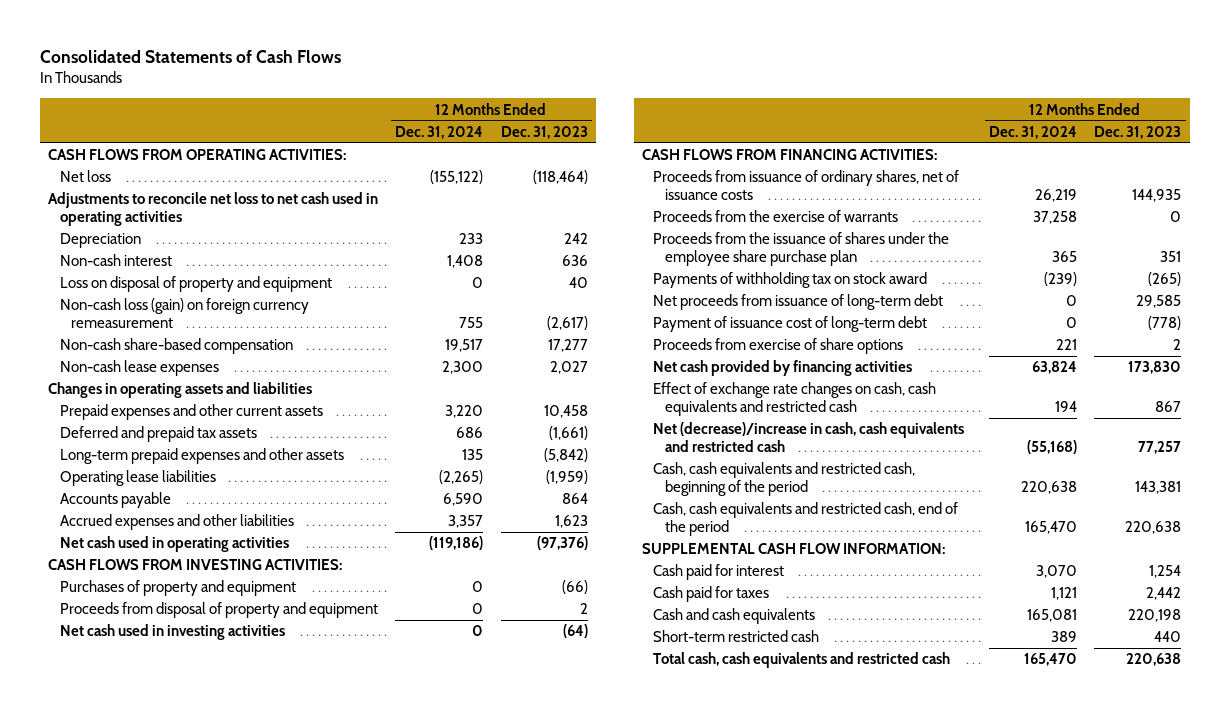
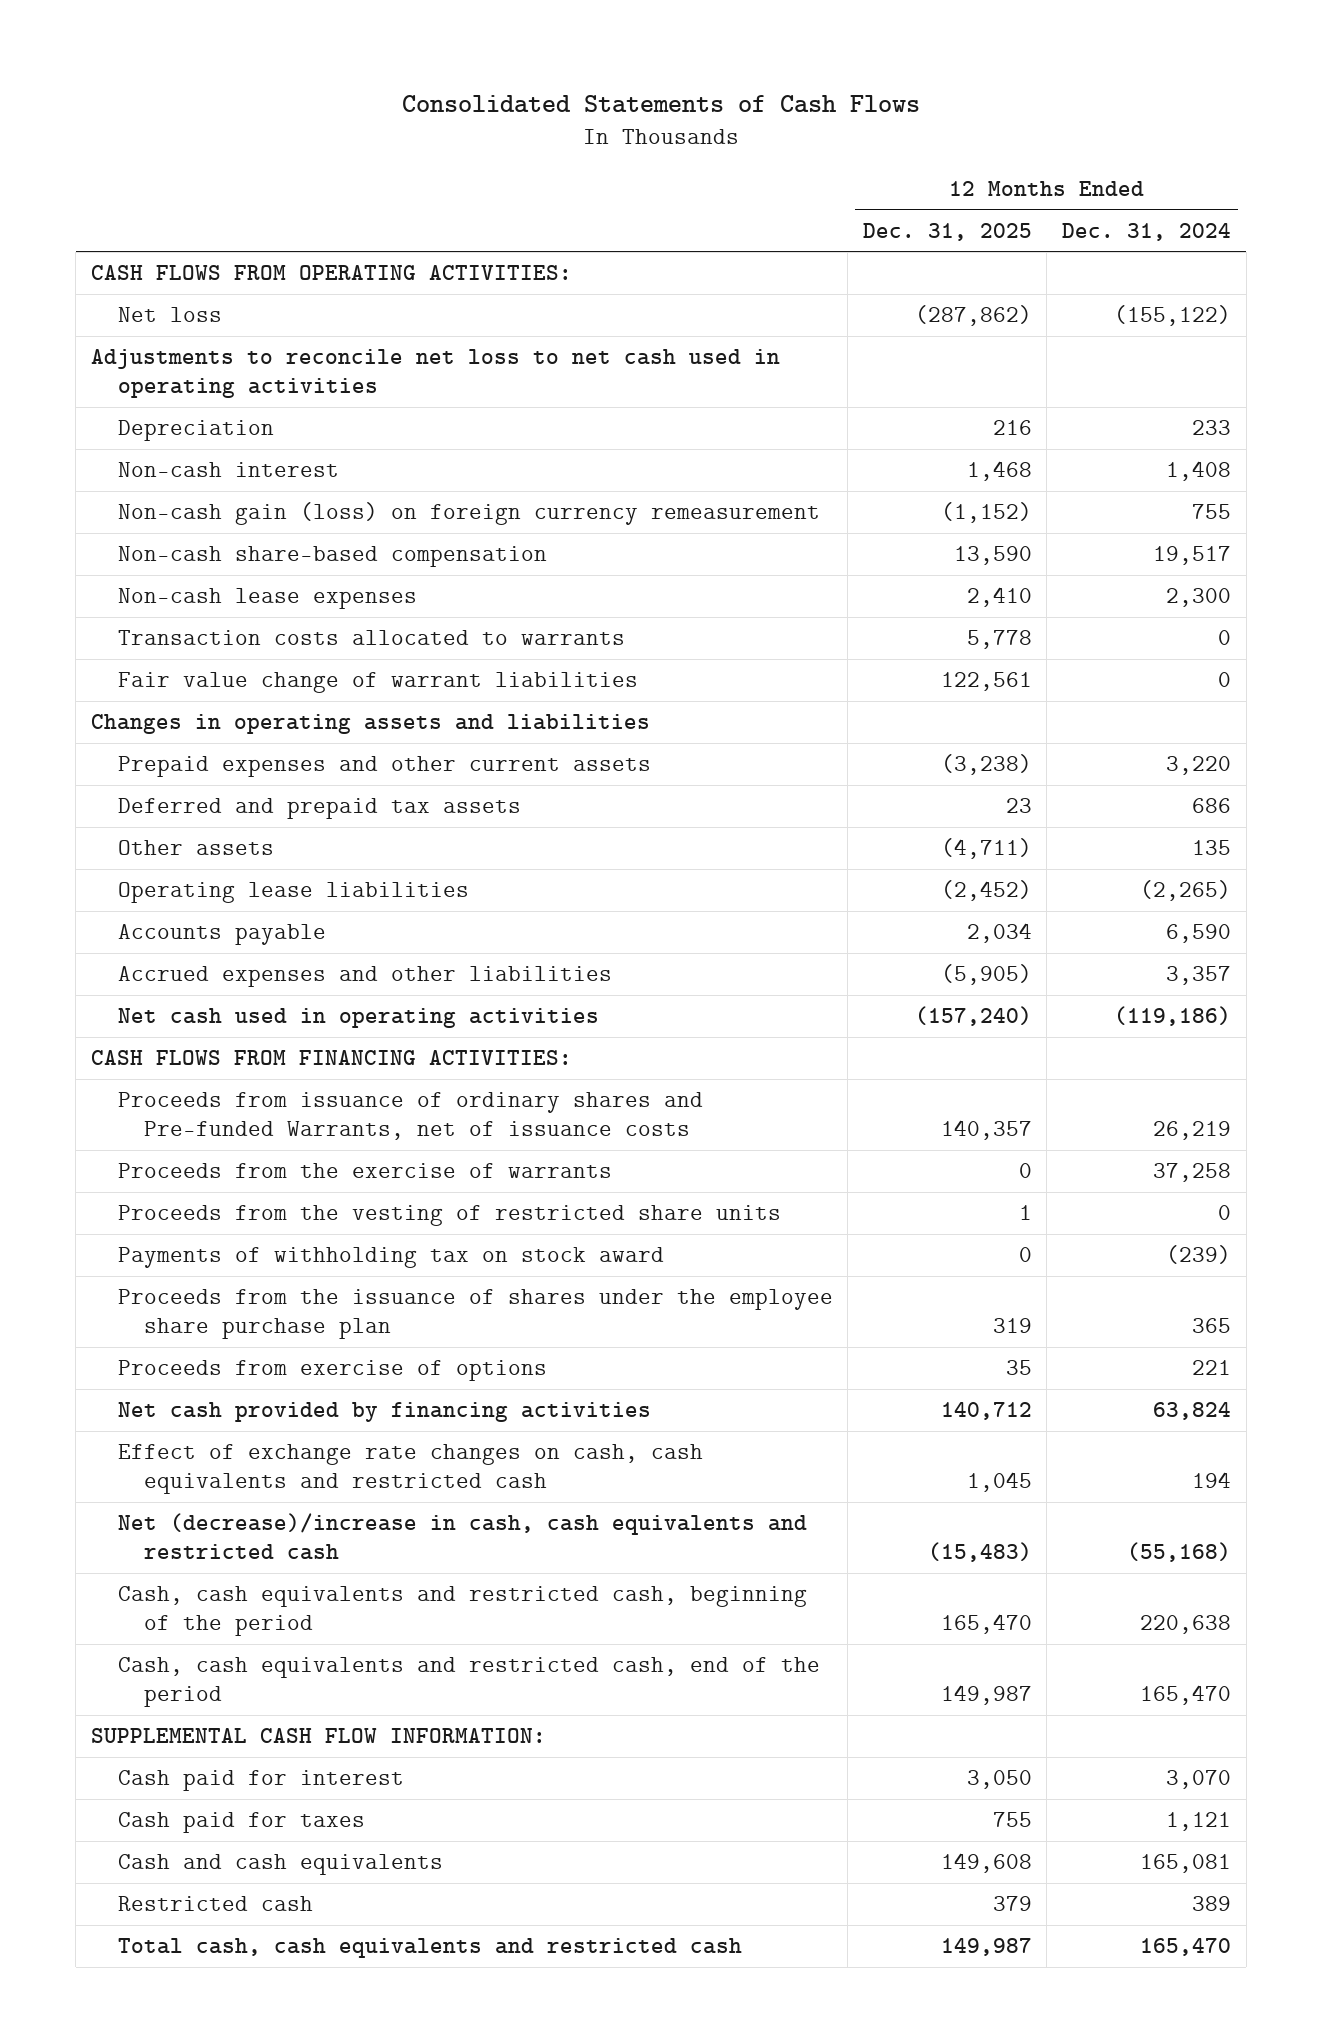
- | 12 Months Ended Dec. 31, 2024 | 12 Months Ended Dec. 31, 2023
+ | 12 Months Ended Dec. 31, 2025 | 12 Months Ended Dec. 31, 2024
- Loss on disposal of property and equipment | 0 | 40
- Non-cash loss (gain) on foreign currency remeasurement | 755 | (2,617)
+ Non-cash gain (loss) on foreign currency remeasurement | (1,152) | 755
+ Transaction costs allocated to warrants | 5,778 | 0
+ Fair value change of warrant liabilities | 122,561 | 0
- Long-term prepaid expenses and other assets | 135 | (5,842)
+ Other assets | (4,711) | 135
- CASH FLOWS FROM INVESTING ACTIVITIES:
- Purchases of property and equipment | 0 | (66)
- Proceeds from disposal of property and equipment | 0 | 2
- Net cash used in investing activities | 0 | (64)
- Proceeds from issuance of ordinary shares, net of issuance costs | 26,219 | 144,935
+ Proceeds from issuance of ordinary shares and Pre-funded Warrants, net of issuance costs | 140,357 | 26,219
+ Proceeds from the vesting of restricted share units | 1 | 0
- Net proceeds from issuance of long-term debt | 0 | 29,585
- Payment of issuance cost of long-term debt | 0 | (778)
- Proceeds from exercise of share options | 221 | 2
moved down: Proceeds from the issuance of shares under the employee share purchase plan | 319 | 365
+ Proceeds from exercise of options | 35 | 221
- Short-term restricted cash | 389 | 440
+ Restricted cash | 379 | 389

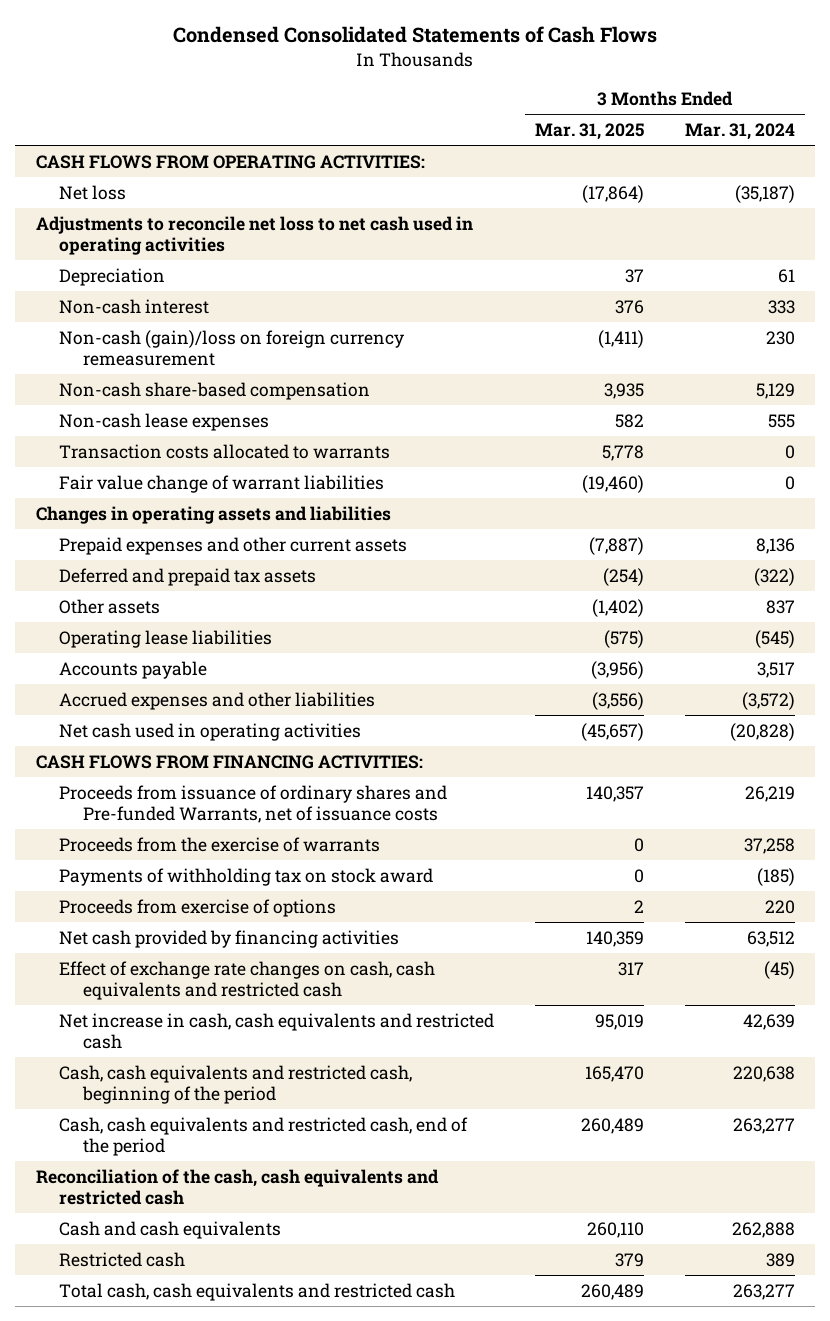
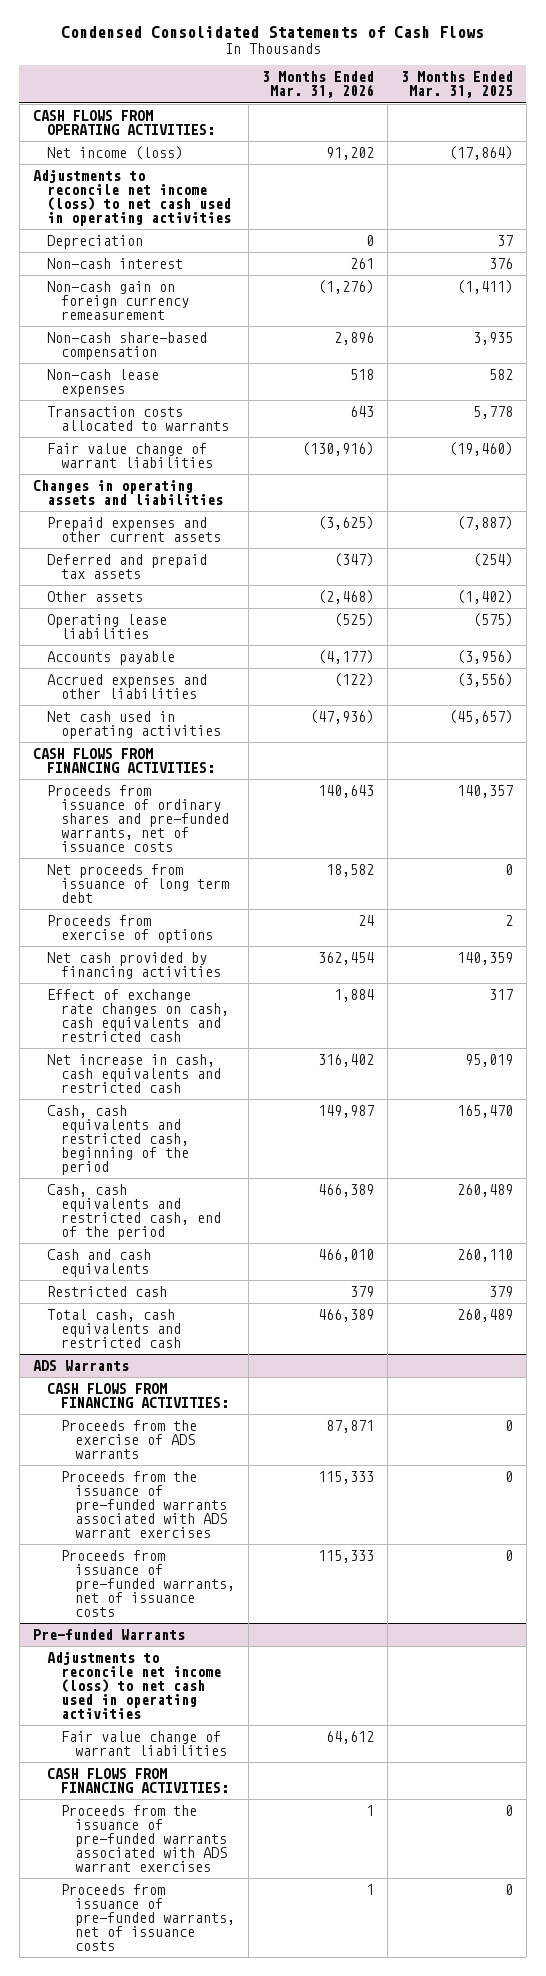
- | 3 Months Ended Mar. 31, 2025 | 3 Months Ended Mar. 31, 2024
+ | 3 Months Ended Mar. 31, 2026 | 3 Months Ended Mar. 31, 2025
- Net loss | (17,864) | (35,187)
- Adjustments to reconcile net loss to net cash used in operating activities
+ Net income (loss) | 91,202 | (17,864)
+ Adjustments to reconcile net income (loss) to net cash used in operating activities
- Non-cash (gain)/loss on foreign currency remeasurement | (1,411) | 230
+ Non-cash gain on foreign currency remeasurement | (1,276) | (1,411)
- Proceeds from issuance of ordinary shares and Pre-funded Warrants, net of issuance costs | 140,357 | 26,219
- Proceeds from the exercise of warrants | 0 | 37,258
- Payments of withholding tax on stock award | 0 | (185)
+ Proceeds from issuance of ordinary shares and pre-funded warrants, net of issuance costs | 140,643 | 140,357
+ Net proceeds from issuance of long term debt | 18,582 | 0
- Reconciliation of the cash, cash equivalents and restricted cash
+ ADS Warrants
+ CASH FLOWS FROM FINANCING ACTIVITIES:
+ Proceeds from the exercise of ADS warrants | 87,871 | 0
+ Proceeds from the issuance of pre-funded warrants associated with ADS warrant exercises | 115,333 | 0
+ Proceeds from issuance of pre-funded warrants, net of issuance costs | 115,333 | 0
+ Pre-funded Warrants
+ Adjustments to reconcile net income (loss) to net cash used in operating activities
+ Fair value change of warrant liabilities | 64,612 |
+ CASH FLOWS FROM FINANCING ACTIVITIES:
+ Proceeds from the issuance of pre-funded warrants associated with ADS warrant exercises | 1 | 0
+ Proceeds from issuance of pre-funded warrants, net of issuance costs | 1 | 0

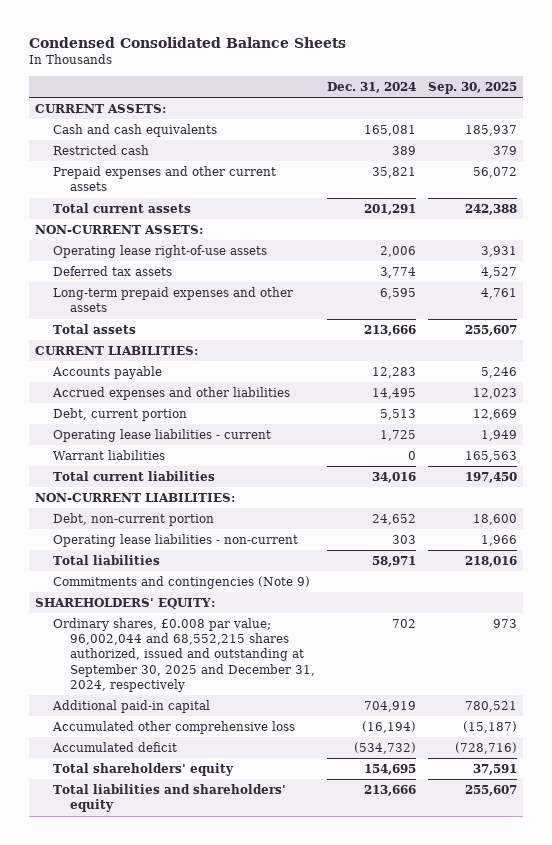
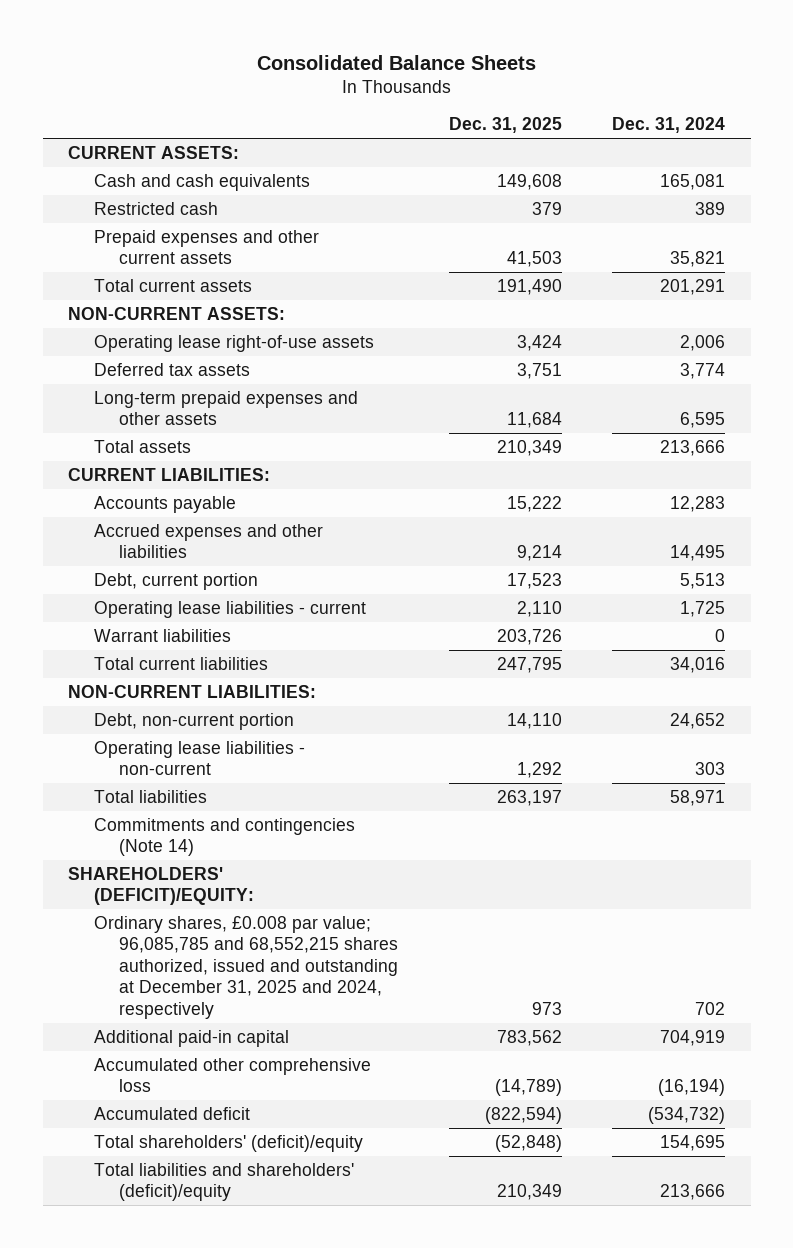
- Condensed Consolidated Balance Sheets
+ Consolidated Balance Sheets
- | Dec. 31, 2024 | Sep. 30, 2025
+ | Dec. 31, 2025 | Dec. 31, 2024
- Commitments and contingencies (Note 9)
- SHAREHOLDERS' EQUITY:
- Ordinary shares, £0.008 par value; 96,002,044 and 68,552,215 shares authorized, issued and outstanding at September 30, 2025 and December 31, 2024, respectively | 702 | 973
+ Commitments and contingencies (Note 14)
+ SHAREHOLDERS' (DEFICIT)/EQUITY:
+ Ordinary shares, £0.008 par value; 96,085,785 and 68,552,215 shares authorized, issued and outstanding at December 31, 2025 and 2024, respectively | 973 | 702
- Total shareholders' equity | 154,695 | 37,591
- Total liabilities and shareholders' equity | 213,666 | 255,607
+ Total shareholders' (deficit)/equity | (52,848) | 154,695
+ Total liabilities and shareholders' (deficit)/equity | 210,349 | 213,666

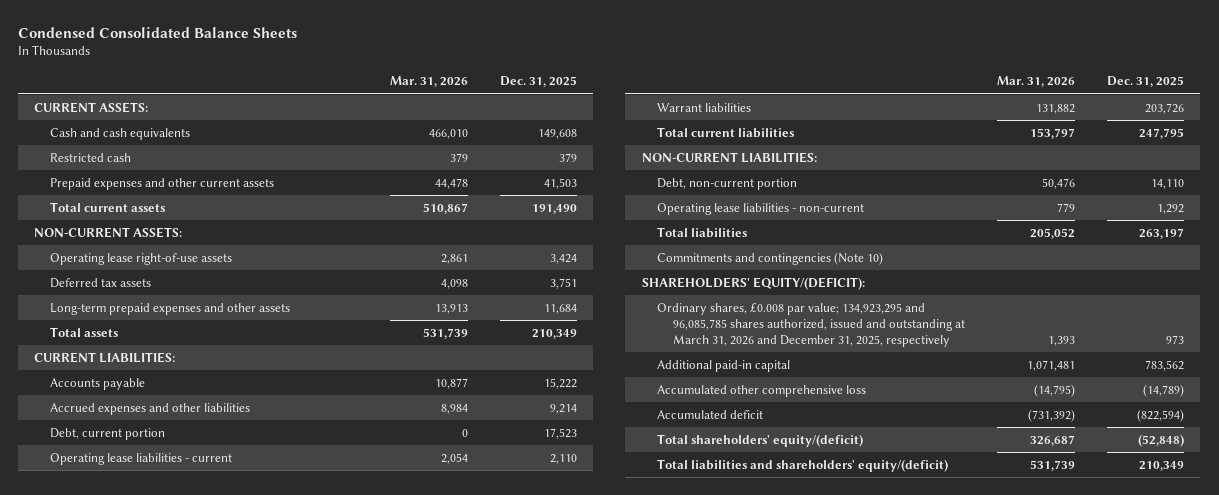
- Consolidated Balance Sheets
+ Condensed Consolidated Balance Sheets
- | Dec. 31, 2025 | Dec. 31, 2024
+ | Mar. 31, 2026 | Dec. 31, 2025
- Commitments and contingencies (Note 14)
- SHAREHOLDERS' (DEFICIT)/EQUITY:
- Ordinary shares, £0.008 par value; 96,085,785 and 68,552,215 shares authorized, issued and outstanding at December 31, 2025 and 2024, respectively | 973 | 702
+ Commitments and contingencies (Note 10)
+ SHAREHOLDERS' EQUITY/(DEFICIT):
+ Ordinary shares, £0.008 par value; 134,923,295 and 96,085,785 shares authorized, issued and outstanding at March 31, 2026 and December 31, 2025, respectively | 1,393 | 973
- Total shareholders' (deficit)/equity | (52,848) | 154,695
- Total liabilities and shareholders' (deficit)/equity | 210,349 | 213,666
+ Total shareholders' equity/(deficit) | 326,687 | (52,848)
+ Total liabilities and shareholders' equity/(deficit) | 531,739 | 210,349

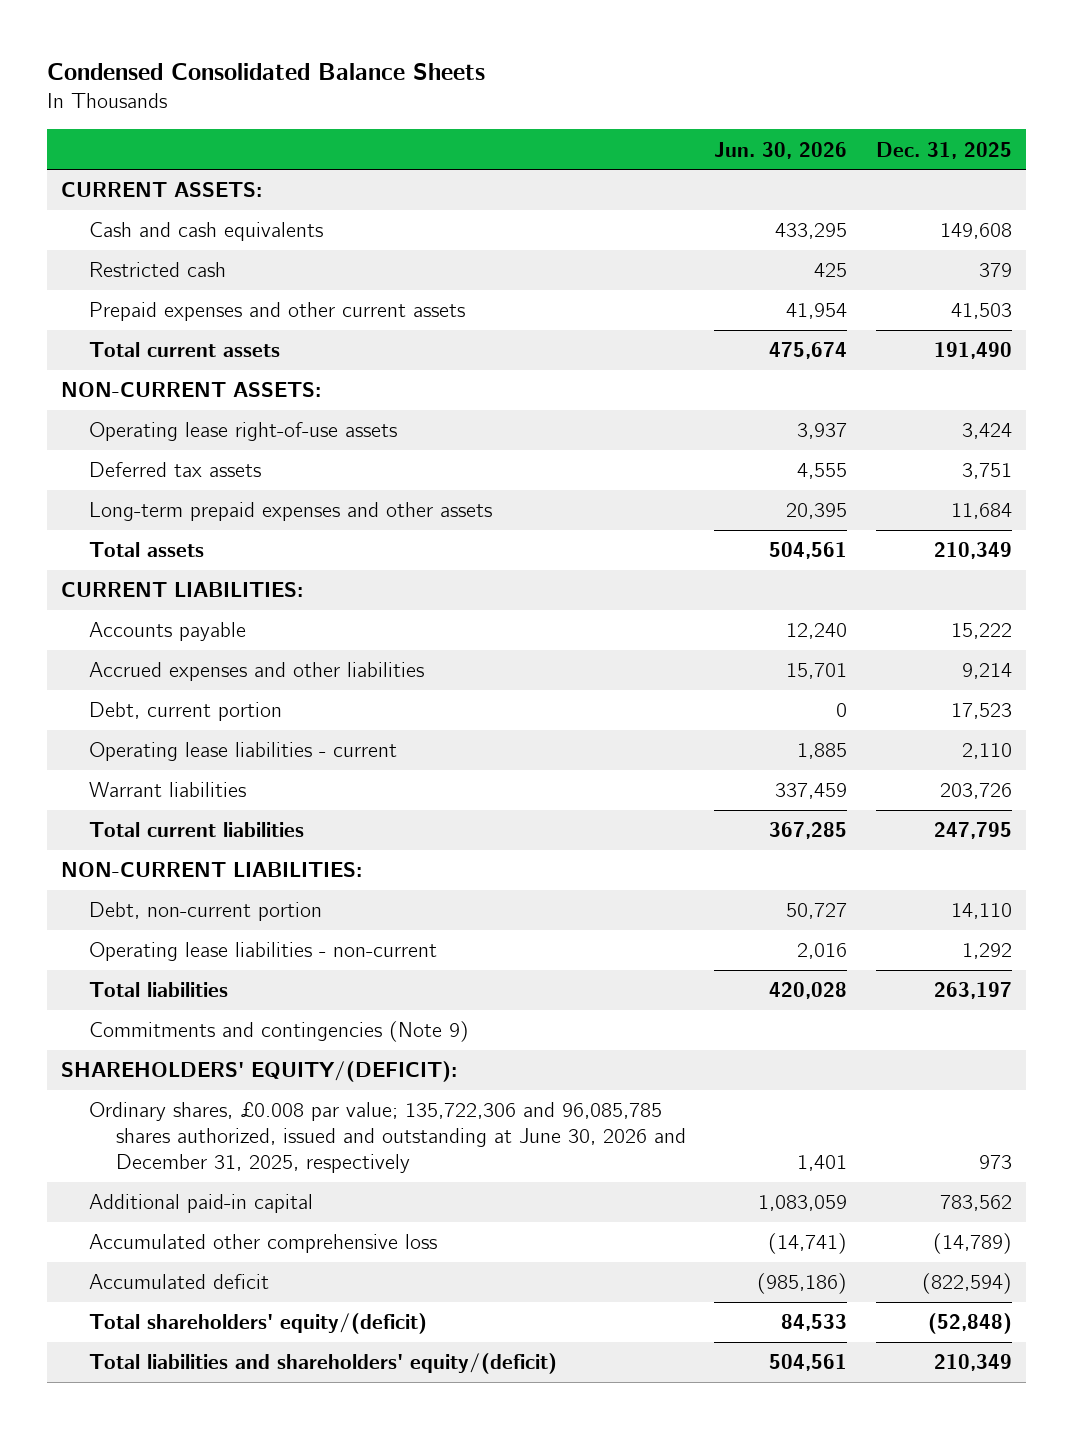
- | Mar. 31, 2026 | Dec. 31, 2025
+ | Jun. 30, 2026 | Dec. 31, 2025
- Commitments and contingencies (Note 10)
+ Commitments and contingencies (Note 9)
- Ordinary shares, £0.008 par value; 134,923,295 and 96,085,785 shares authorized, issued and outstanding at March 31, 2026 and December 31, 2025, respectively | 1,393 | 973
+ Ordinary shares, £0.008 par value; 135,722,306 and 96,085,785 shares authorized, issued and outstanding at June 30, 2026 and December 31, 2025, respectively | 1,401 | 973

